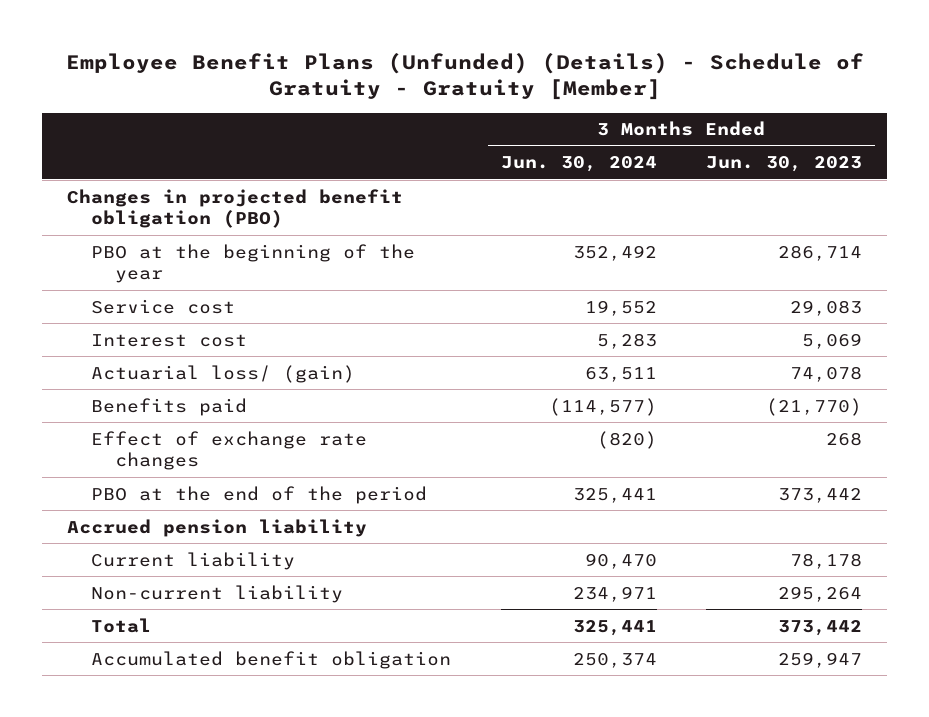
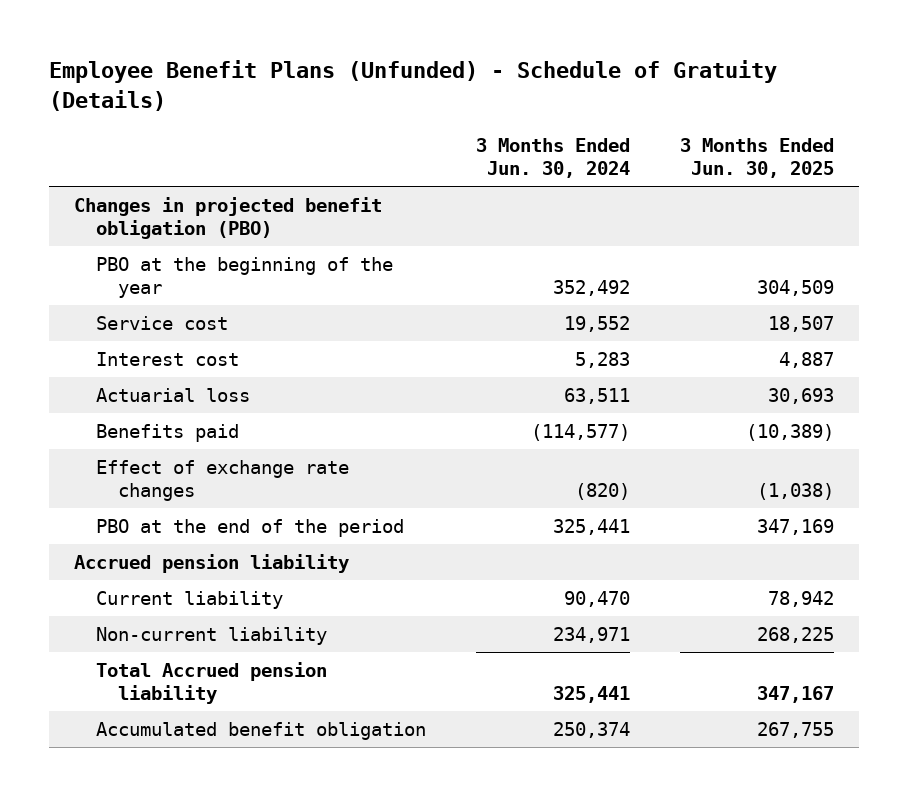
- Employee Benefit Plans (Unfunded) (Details) - Schedule of Gratuity - Gratuity [Member]
+ Employee Benefit Plans (Unfunded) - Schedule of Gratuity (Details)
- | 3 Months Ended Jun. 30, 2024 | 3 Months Ended Jun. 30, 2023
+ | 3 Months Ended Jun. 30, 2024 | 3 Months Ended Jun. 30, 2025
- Actuarial loss/ (gain) | 63,511 | 74,078
+ Actuarial loss | 63,511 | 30,693
- Total | 325,441 | 373,442
+ Total Accrued pension liability | 325,441 | 347,167

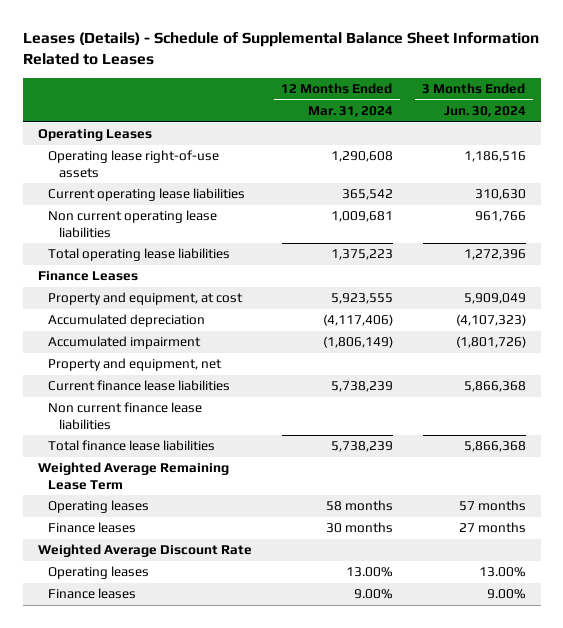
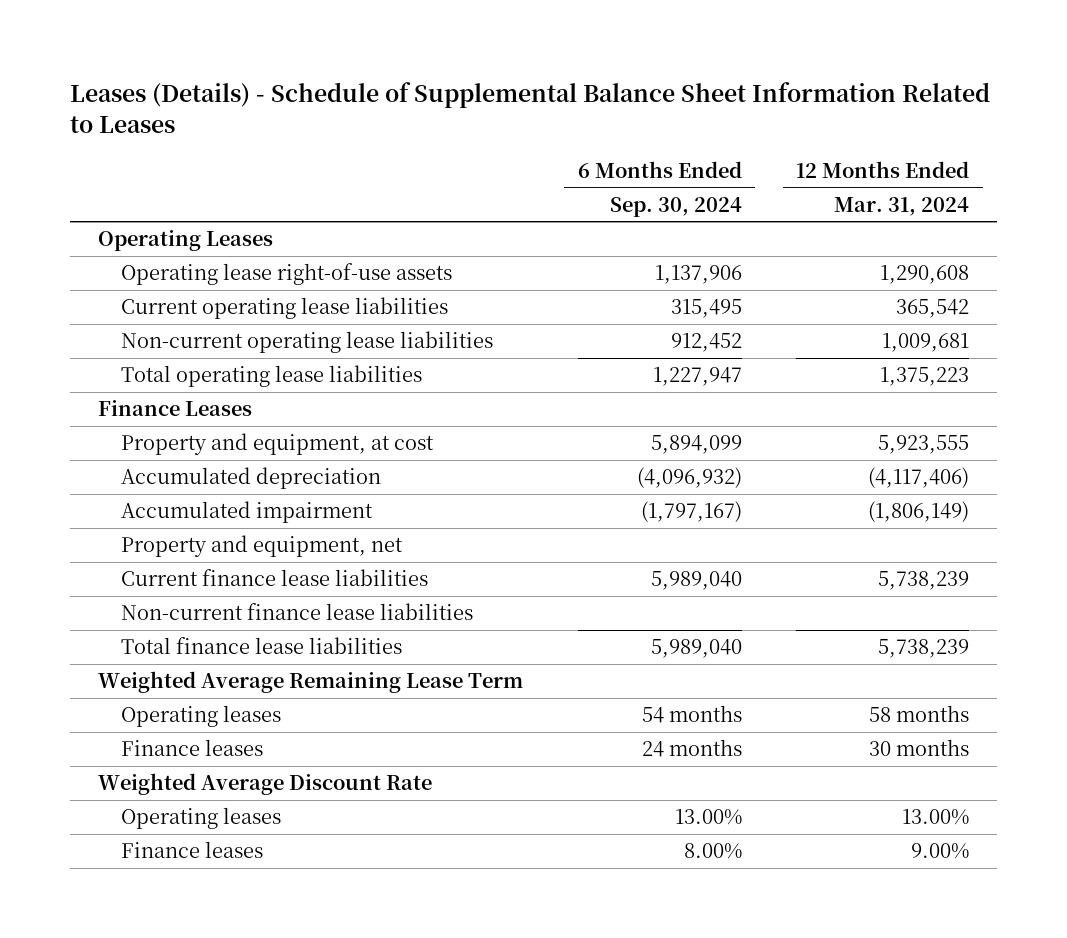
- | 12 Months Ended Mar. 31, 2024 | 3 Months Ended Jun. 30, 2024
+ | 6 Months Ended Sep. 30, 2024 | 12 Months Ended Mar. 31, 2024
- Non current operating lease liabilities | 1,009,681 | 961,766
+ Non-current operating lease liabilities | 912,452 | 1,009,681
- Non current finance lease liabilities
+ Non-current finance lease liabilities

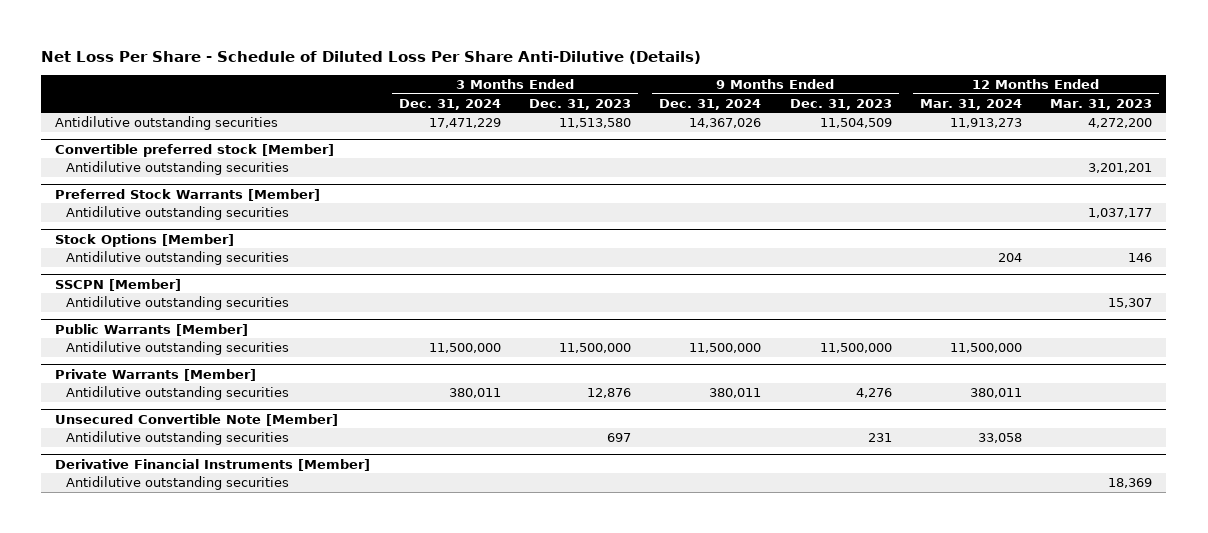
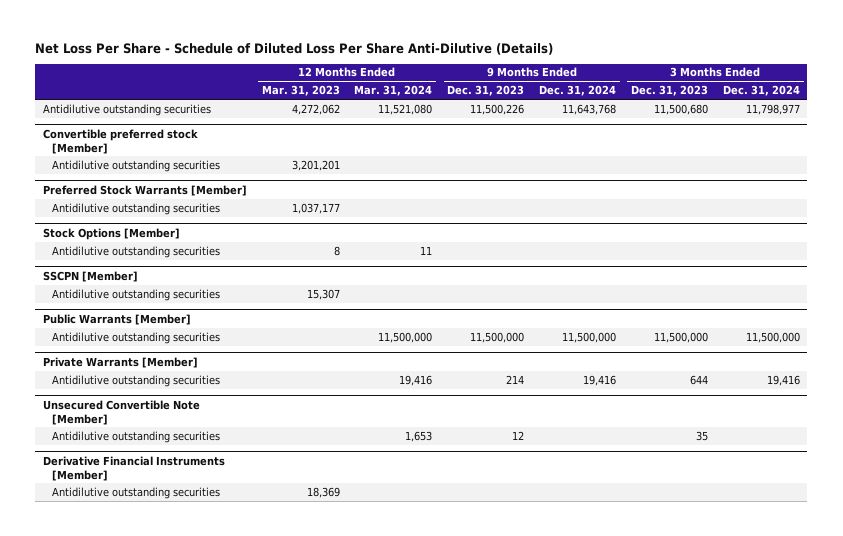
- | 3 Months Ended Dec. 31, 2024 | 3 Months Ended Dec. 31, 2023 | 9 Months Ended Dec. 31, 2024 | 9 Months Ended Dec. 31, 2023 | 12 Months Ended Mar. 31, 2024 | 12 Months Ended Mar. 31, 2023
+ | 12 Months Ended Mar. 31, 2023 | 12 Months Ended Mar. 31, 2024 | 9 Months Ended Dec. 31, 2023 | 9 Months Ended Dec. 31, 2024 | 3 Months Ended Dec. 31, 2023 | 3 Months Ended Dec. 31, 2024
- Antidilutive outstanding securities | 17,471,229 | 11,513,580 | 14,367,026 | 11,504,509 | 11,913,273 | 4,272,200
+ Antidilutive outstanding securities | 4,272,062 | 11,521,080 | 11,500,226 | 11,643,768 | 11,500,680 | 11,798,977
@ Stock Options [Member]
- Antidilutive outstanding securities | | | | | 204 | 146
+ Antidilutive outstanding securities | 8 | 11 | | | |
@ Private Warrants [Member]
- Antidilutive outstanding securities | 380,011 | 12,876 | 380,011 | 4,276 | 380,011 |
+ Antidilutive outstanding securities | | 19,416 | 214 | 19,416 | 644 | 19,416
@ Unsecured Convertible Note [Member]
- Antidilutive outstanding securities | | 697 | | 231 | 33,058 |
+ Antidilutive outstanding securities | | 1,653 | 12 | | 35 |

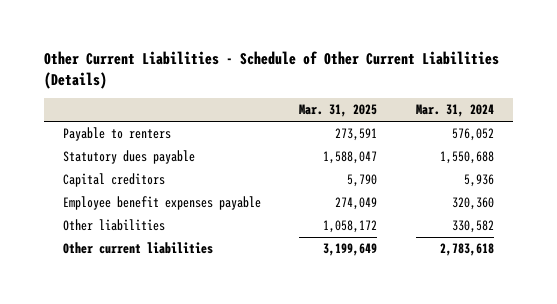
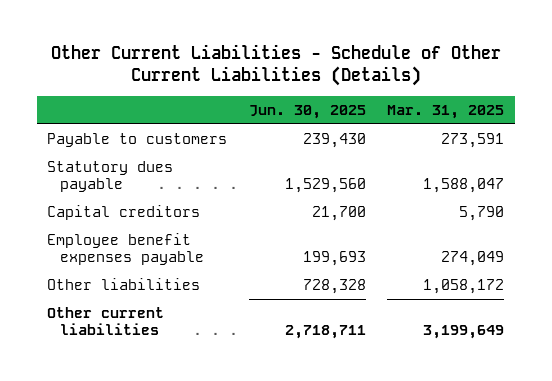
- | Mar. 31, 2025 | Mar. 31, 2024
+ | Jun. 30, 2025 | Mar. 31, 2025
- Payable to renters | 273,591 | 576,052
+ Payable to customers | 239,430 | 273,591

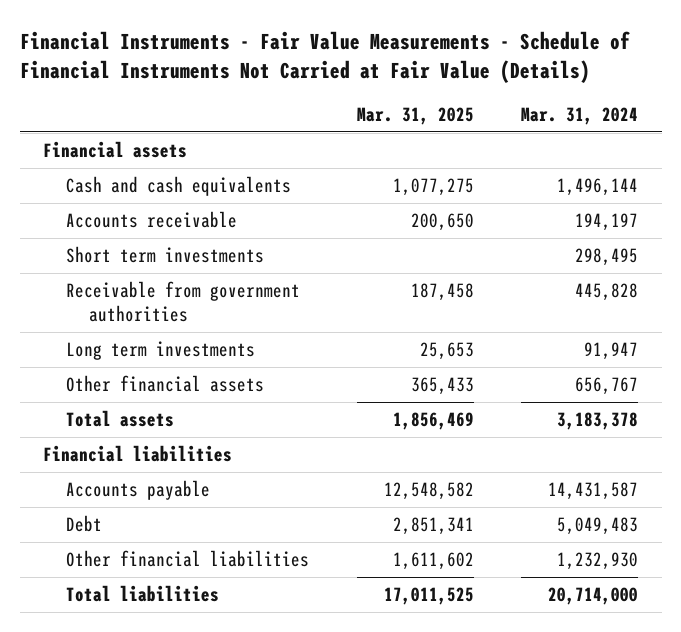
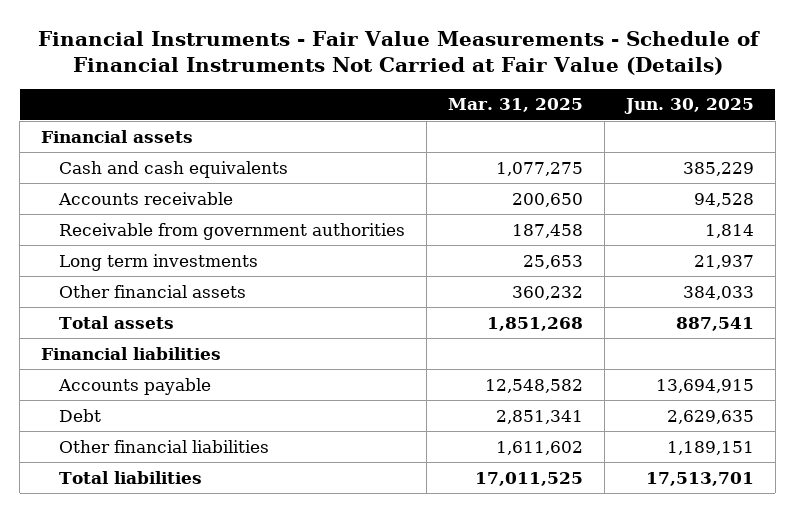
- | Mar. 31, 2025 | Mar. 31, 2024
+ | Mar. 31, 2025 | Jun. 30, 2025
- Short term investments | | 298,495
- Other financial assets | 365,433 | 656,767
- Total assets | 1,856,469 | 3,183,378
+ Other financial assets | 360,232 | 384,033
+ Total assets | 1,851,268 | 887,541

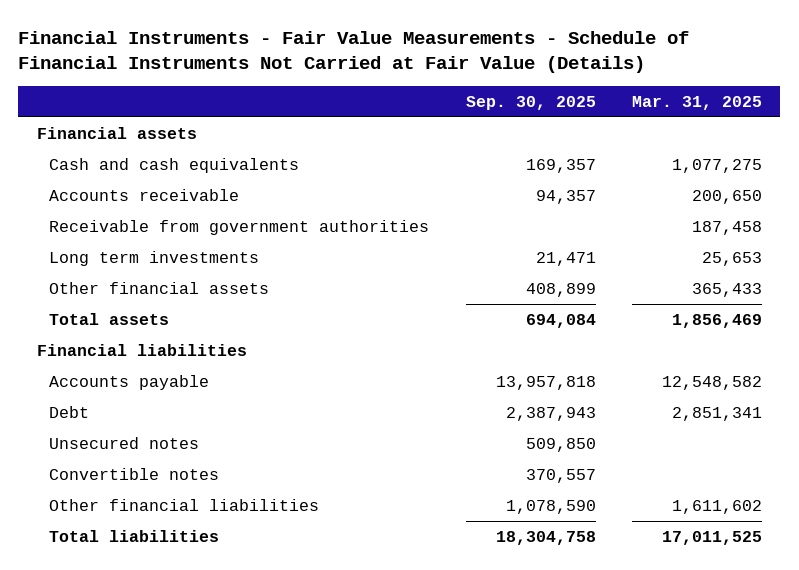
- | Mar. 31, 2025 | Jun. 30, 2025
+ | Sep. 30, 2025 | Mar. 31, 2025
- Other financial assets | 360,232 | 384,033
- Total assets | 1,851,268 | 887,541
+ Other financial assets | 408,899 | 365,433
+ Total assets | 694,084 | 1,856,469
+ Unsecured notes | 509,850 |
+ Convertible notes | 370,557 |

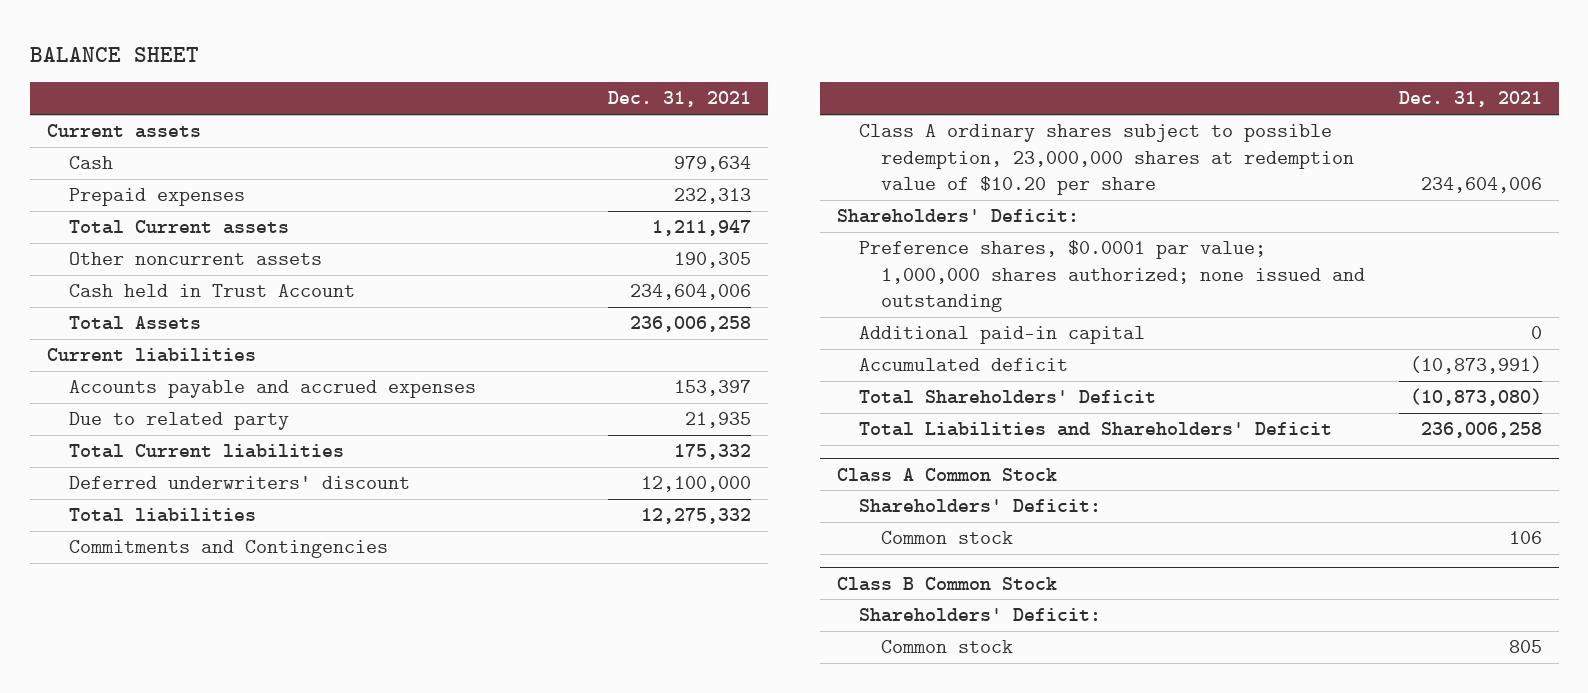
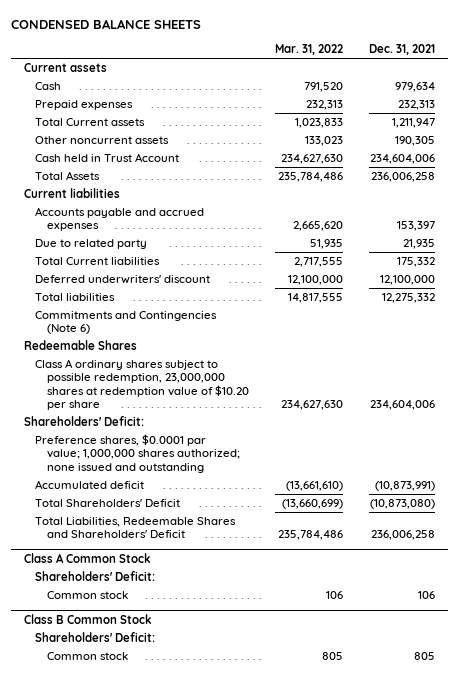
- BALANCE SHEET
+ CONDENSED BALANCE SHEETS
- | Dec. 31, 2021
+ | Mar. 31, 2022 | Dec. 31, 2021
- Commitments and Contingencies
+ Commitments and Contingencies (Note 6)
+ Redeemable Shares
- Additional paid-in capital | 0
- Total Liabilities and Shareholders' Deficit | 236,006,258
+ Total Liabilities, Redeemable Shares and Shareholders' Deficit | 235,784,486 | 236,006,258

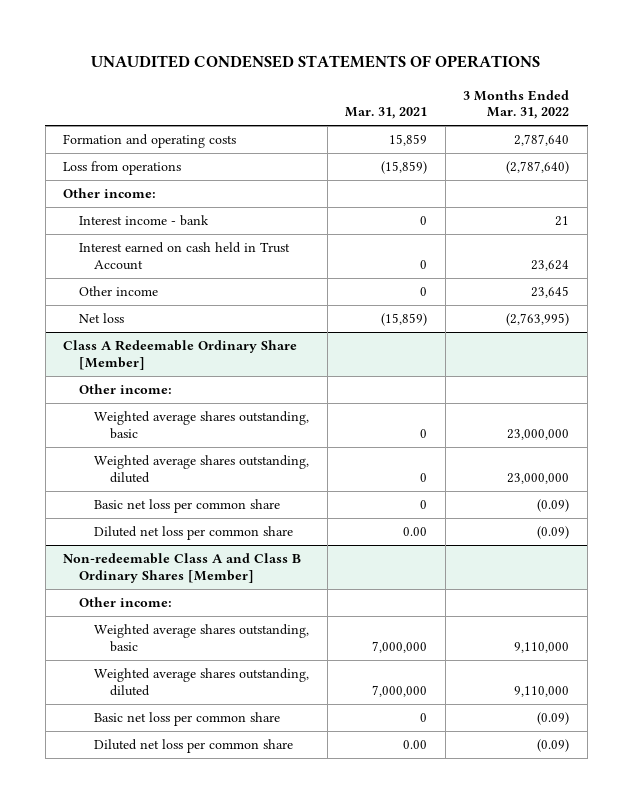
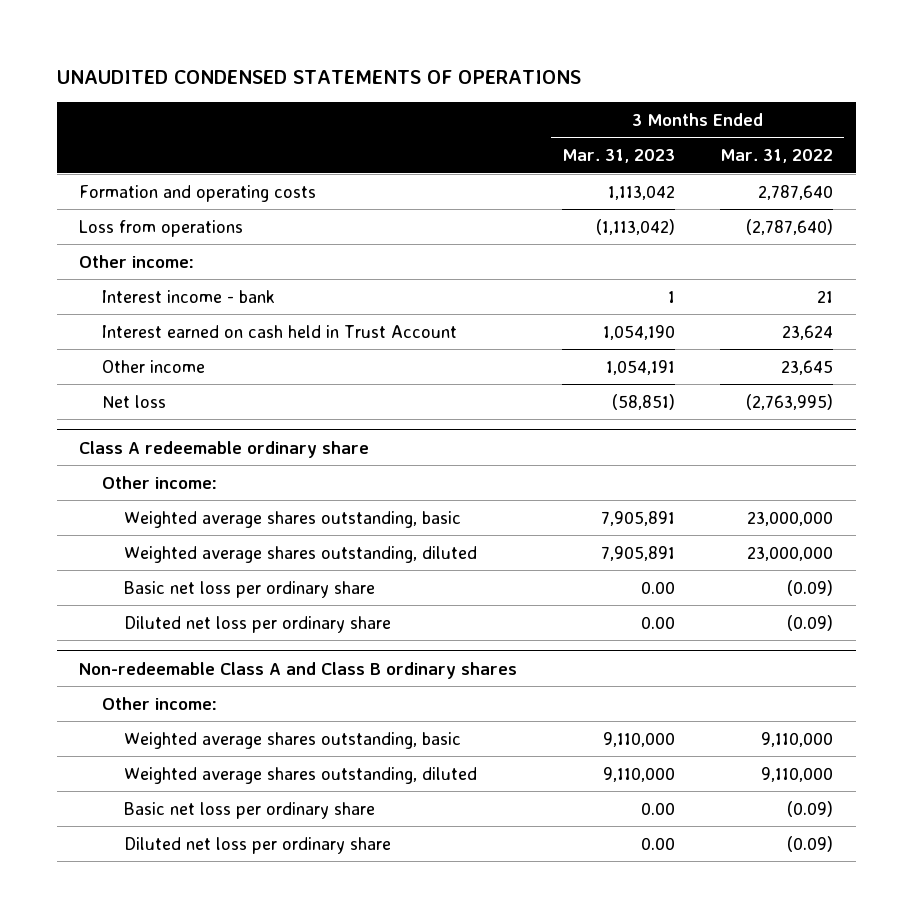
- | Mar. 31, 2021 | 3 Months Ended Mar. 31, 2022
+ | 3 Months Ended Mar. 31, 2023 | 3 Months Ended Mar. 31, 2022
- Class A Redeemable Ordinary Share [Member]
+ Class A redeemable ordinary share
- Basic net loss per common share | 0 | (0.09)
- Diluted net loss per common share | 0.00 | (0.09)
- Non-redeemable Class A and Class B Ordinary Shares [Member]
+ Basic net loss per ordinary share | 0.00 | (0.09)
+ Diluted net loss per ordinary share | 0.00 | (0.09)
+ Non-redeemable Class A and Class B ordinary shares
- Basic net loss per common share | 0 | (0.09)
- Diluted net loss per common share | 0.00 | (0.09)
+ Basic net loss per ordinary share | 0.00 | (0.09)
+ Diluted net loss per ordinary share | 0.00 | (0.09)

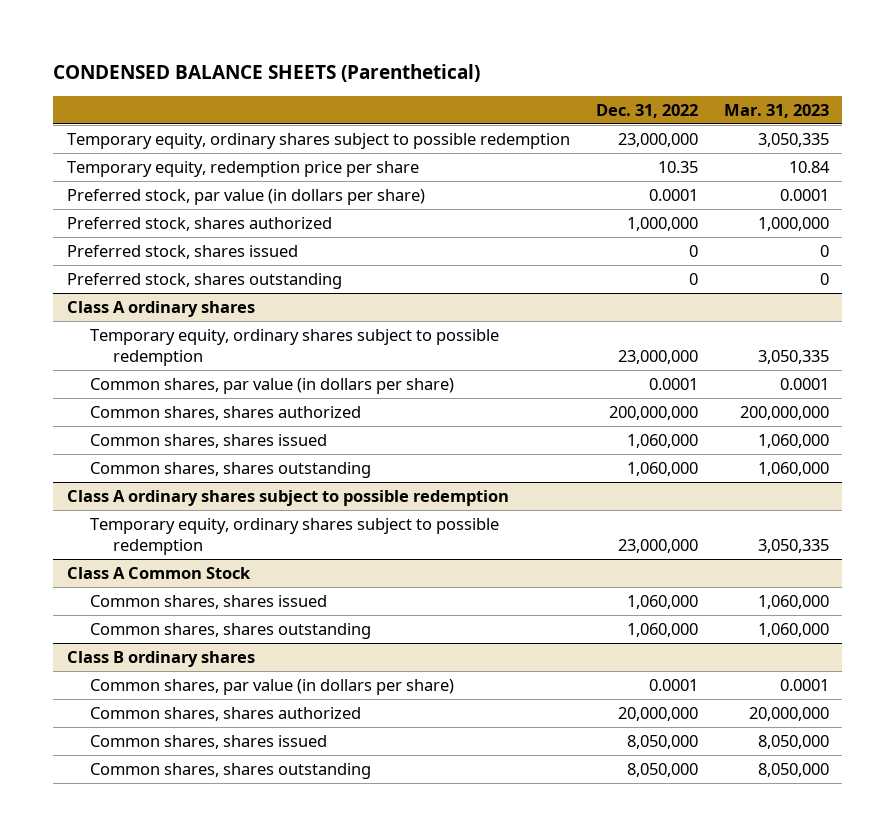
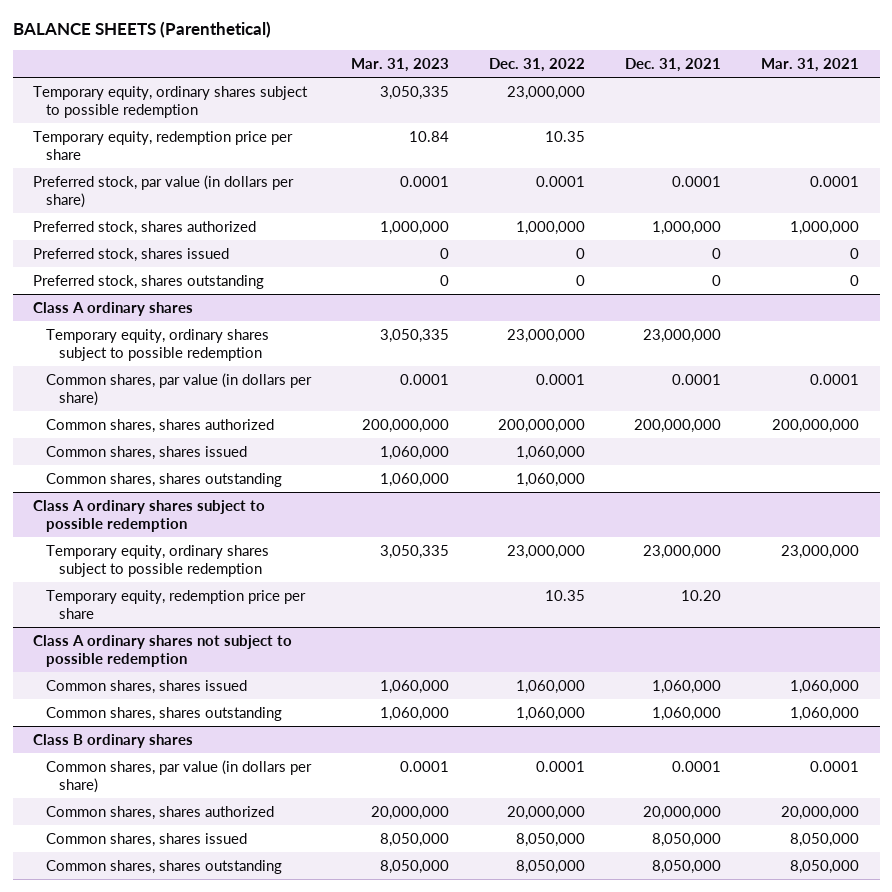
- CONDENSED BALANCE SHEETS (Parenthetical)
+ BALANCE SHEETS (Parenthetical)
- | Dec. 31, 2022 | Mar. 31, 2023
+ | Mar. 31, 2023 | Dec. 31, 2022 | Dec. 31, 2021 | Mar. 31, 2021
- Class A Common Stock
@ Class A ordinary shares subject to possible redemption
+ Temporary equity, redemption price per share | | 10.35 | 10.20 |
+ Class A ordinary shares not subject to possible redemption

